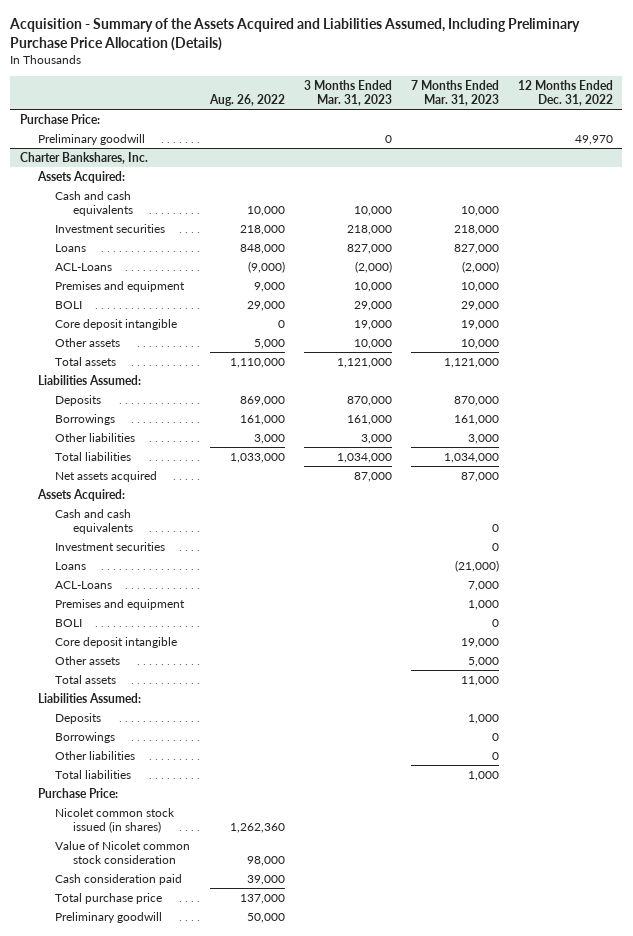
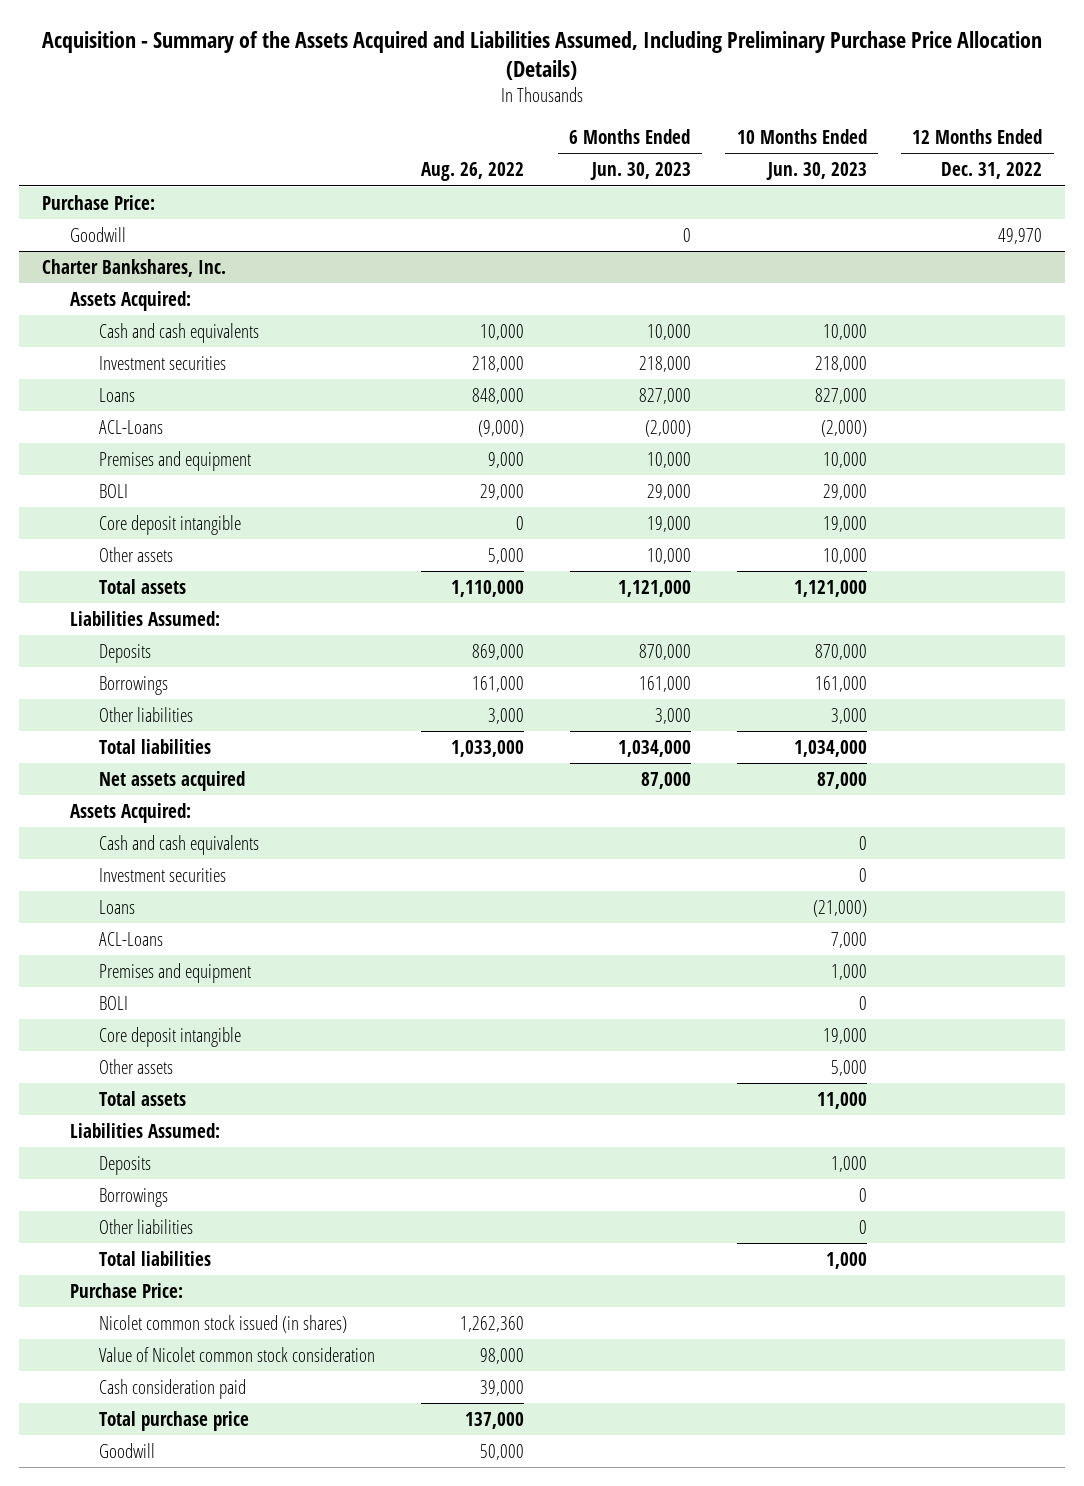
- | Aug. 26, 2022 | 3 Months Ended Mar. 31, 2023 | 7 Months Ended Mar. 31, 2023 | 12 Months Ended Dec. 31, 2022
+ | Aug. 26, 2022 | 6 Months Ended Jun. 30, 2023 | 10 Months Ended Jun. 30, 2023 | 12 Months Ended Dec. 31, 2022
- Preliminary goodwill | | 0 | | 49,970
+ Goodwill | | 0 | | 49,970
@ Charter Bankshares, Inc.
- Preliminary goodwill | 50,000 | | |
+ Goodwill | 50,000 | | |

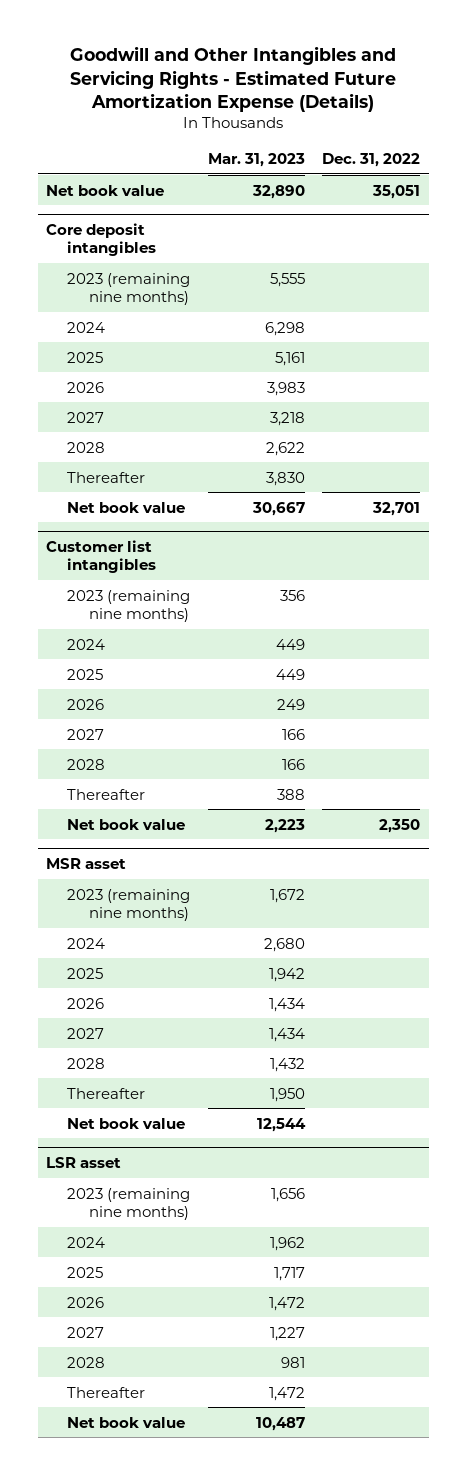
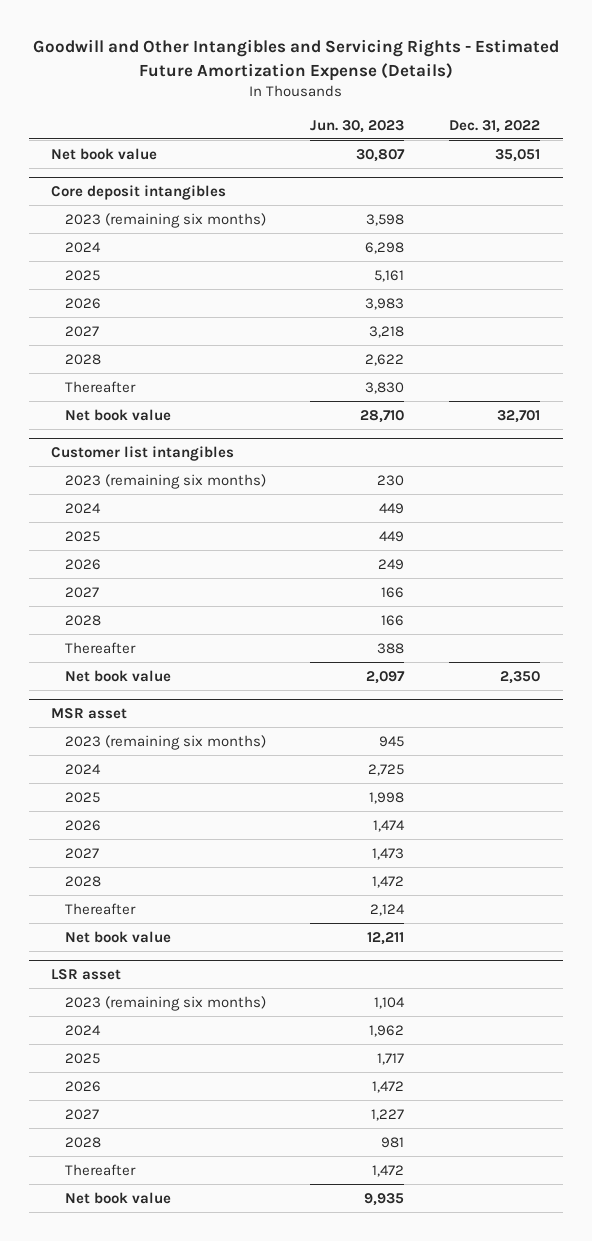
- | Mar. 31, 2023 | Dec. 31, 2022
+ | Jun. 30, 2023 | Dec. 31, 2022
@ Core deposit intangibles
- 2023 (remaining nine months) | 5,555 |
+ 2023 (remaining six months) | 3,598 |
@ Customer list intangibles
- 2023 (remaining nine months) | 356 |
+ 2023 (remaining six months) | 230 |
@ MSR asset
- 2023 (remaining nine months) | 1,672 |
+ 2023 (remaining six months) | 945 |
@ LSR asset
- 2023 (remaining nine months) | 1,656 |
+ 2023 (remaining six months) | 1,104 |

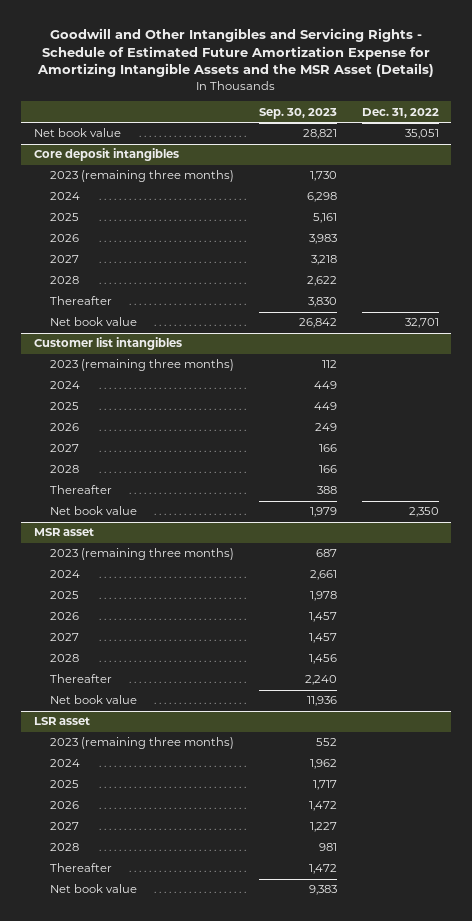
- Goodwill and Other Intangibles and Servicing Rights - Estimated Future Amortization Expense (Details)
+ Goodwill and Other Intangibles and Servicing Rights - Schedule of Estimated Future Amortization Expense for Amortizing Intangible Assets and the MSR Asset (Details)
- | Jun. 30, 2023 | Dec. 31, 2022
+ | Sep. 30, 2023 | Dec. 31, 2022
@ Core deposit intangibles
- 2023 (remaining six months) | 3,598 |
+ 2023 (remaining three months) | 1,730 |
@ Customer list intangibles
- 2023 (remaining six months) | 230 |
+ 2023 (remaining three months) | 112 |
@ MSR asset
- 2023 (remaining six months) | 945 |
+ 2023 (remaining three months) | 687 |
@ LSR asset
- 2023 (remaining six months) | 1,104 |
+ 2023 (remaining three months) | 552 |

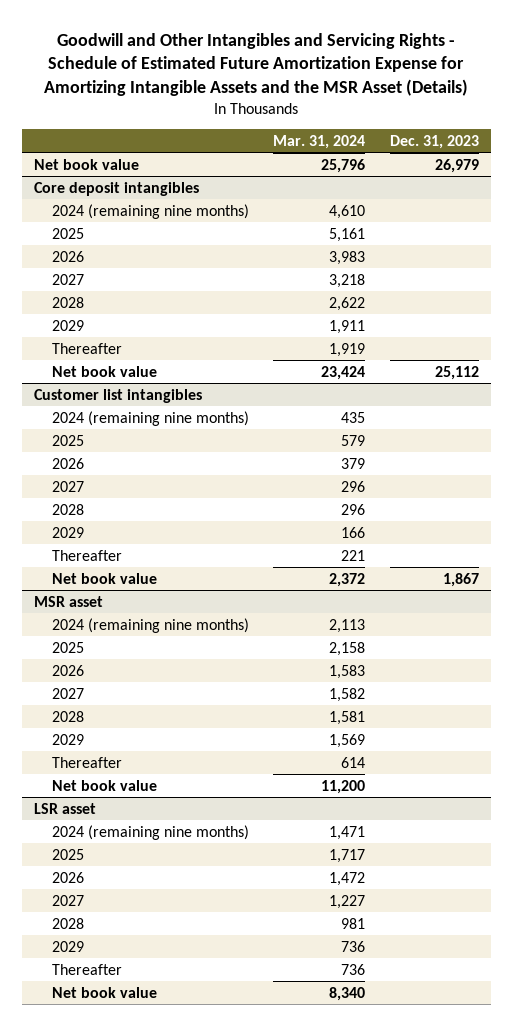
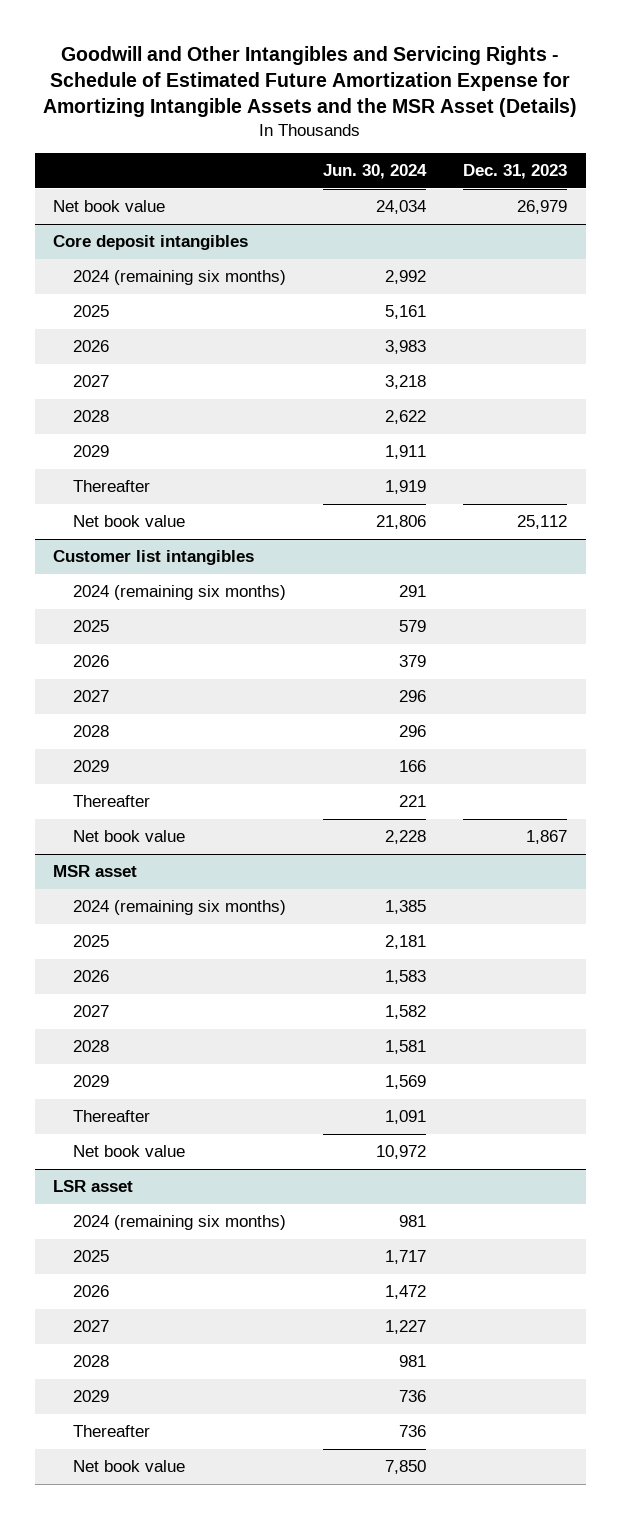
- | Mar. 31, 2024 | Dec. 31, 2023
+ | Jun. 30, 2024 | Dec. 31, 2023
@ Core deposit intangibles
- 2024 (remaining nine months) | 4,610 |
+ 2024 (remaining six months) | 2,992 |
@ Customer list intangibles
- 2024 (remaining nine months) | 435 |
+ 2024 (remaining six months) | 291 |
@ MSR asset
- 2024 (remaining nine months) | 2,113 |
+ 2024 (remaining six months) | 1,385 |
@ LSR asset
- 2024 (remaining nine months) | 1,471 |
+ 2024 (remaining six months) | 981 |

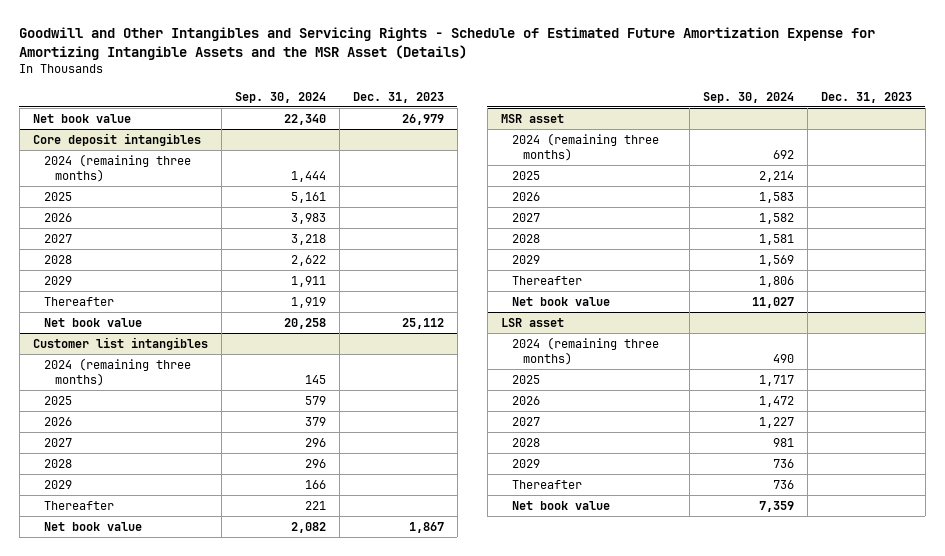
- | Jun. 30, 2024 | Dec. 31, 2023
+ | Sep. 30, 2024 | Dec. 31, 2023
@ Core deposit intangibles
- 2024 (remaining six months) | 2,992 |
+ 2024 (remaining three months) | 1,444 |
@ Customer list intangibles
- 2024 (remaining six months) | 291 |
+ 2024 (remaining three months) | 145 |
@ MSR asset
- 2024 (remaining six months) | 1,385 |
+ 2024 (remaining three months) | 692 |
@ LSR asset
- 2024 (remaining six months) | 981 |
+ 2024 (remaining three months) | 490 |

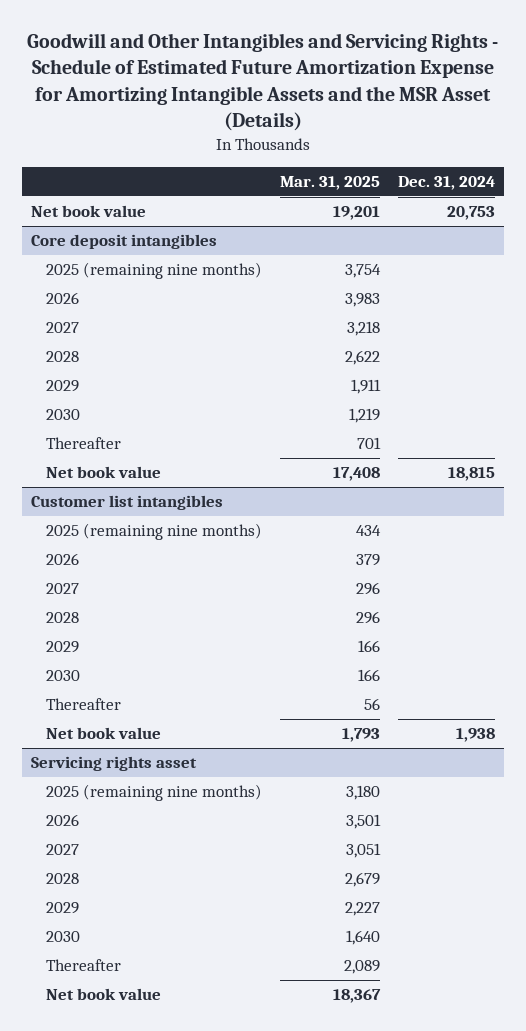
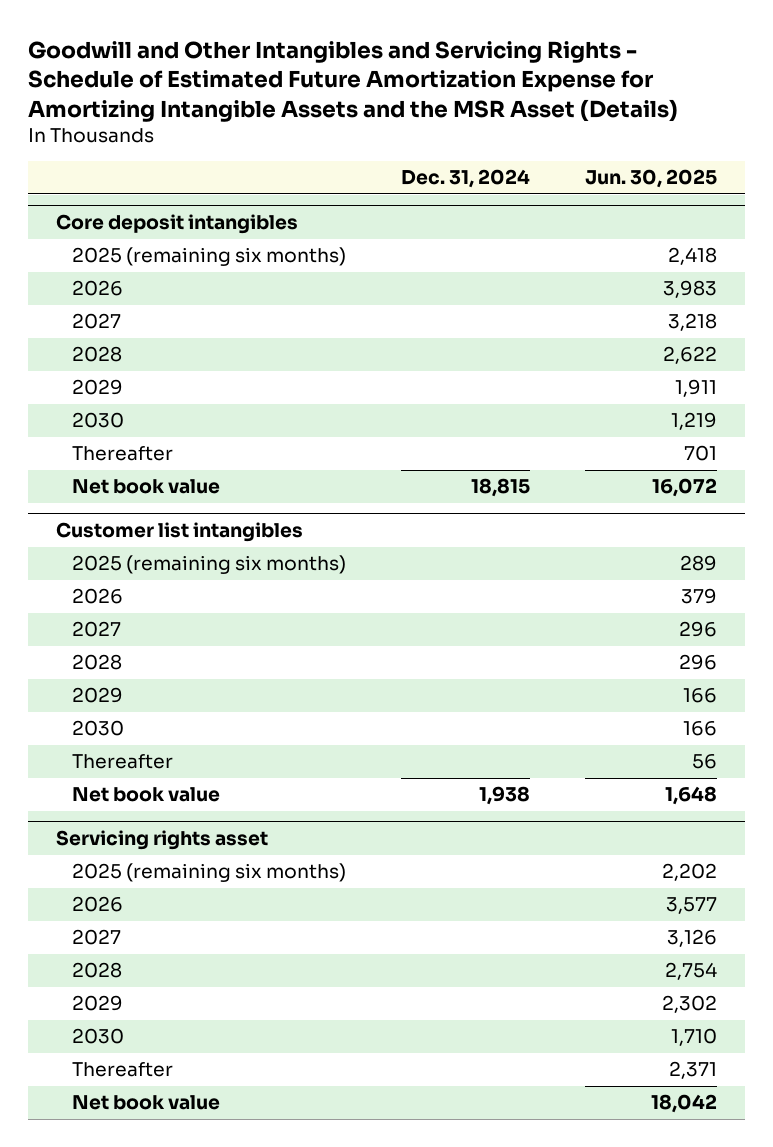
- | Mar. 31, 2025 | Dec. 31, 2024
+ | Dec. 31, 2024 | Jun. 30, 2025
- Net book value | 19,201 | 20,753
@ Core deposit intangibles
- 2025 (remaining nine months) | 3,754 |
+ 2025 (remaining six months) | | 2,418
@ Customer list intangibles
- 2025 (remaining nine months) | 434 |
+ 2025 (remaining six months) | | 289
@ Servicing rights asset
- 2025 (remaining nine months) | 3,180 |
+ 2025 (remaining six months) | | 2,202

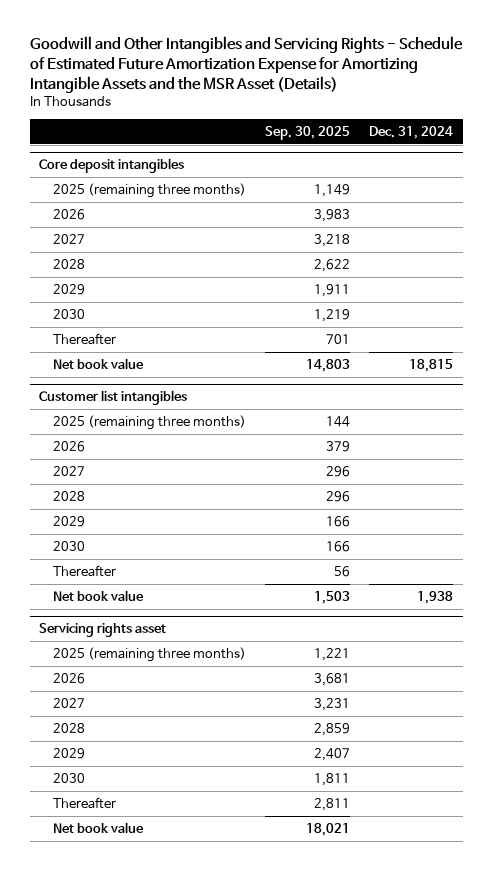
- | Dec. 31, 2024 | Jun. 30, 2025
+ | Sep. 30, 2025 | Dec. 31, 2024
@ Core deposit intangibles
- 2025 (remaining six months) | | 2,418
+ 2025 (remaining three months) | 1,149 |
@ Customer list intangibles
- 2025 (remaining six months) | | 289
+ 2025 (remaining three months) | 144 |
@ Servicing rights asset
- 2025 (remaining six months) | | 2,202
+ 2025 (remaining three months) | 1,221 |

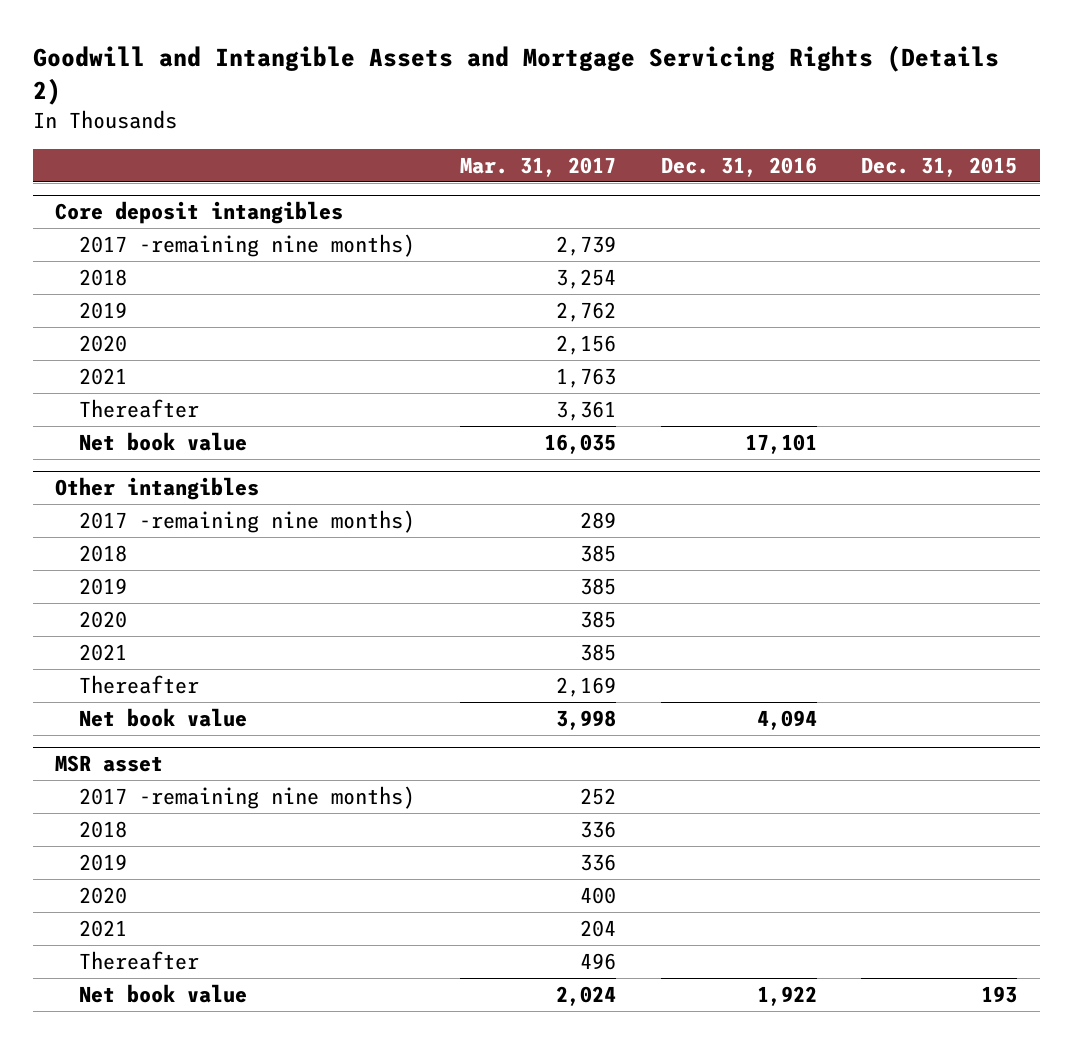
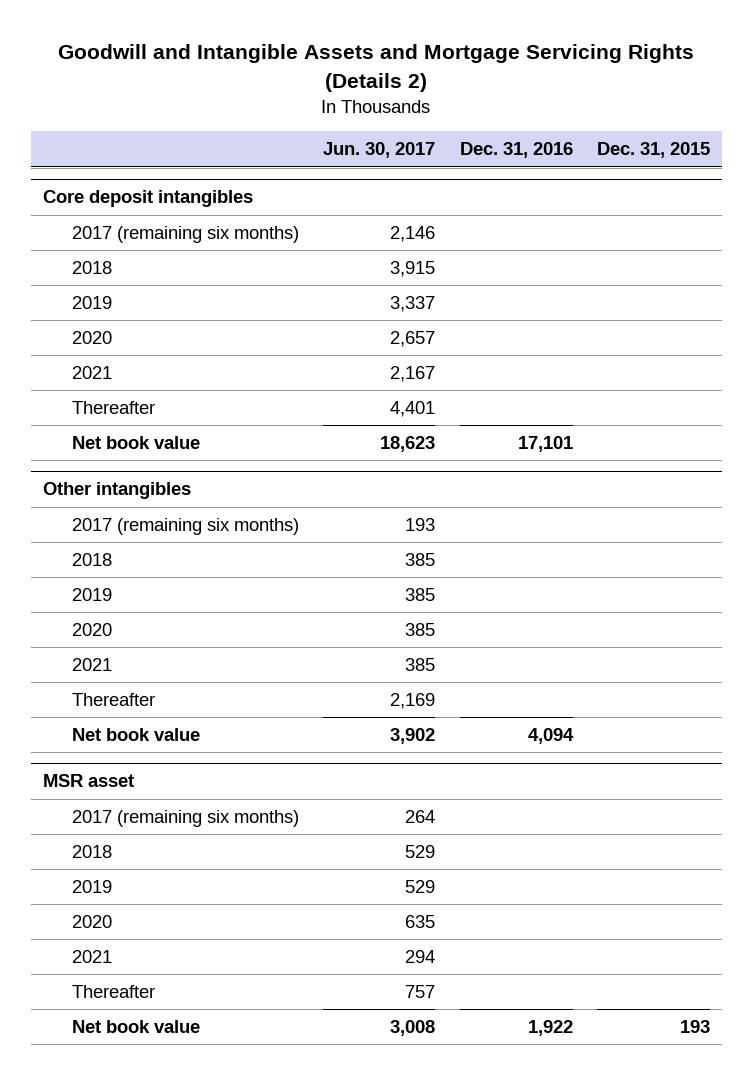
- | Mar. 31, 2017 | Dec. 31, 2016 | Dec. 31, 2015
+ | Jun. 30, 2017 | Dec. 31, 2016 | Dec. 31, 2015
@ Core deposit intangibles
- 2017 -remaining nine months) | 2,739 | |
+ 2017 (remaining six months) | 2,146 | |
@ Other intangibles
- 2017 -remaining nine months) | 289 | |
+ 2017 (remaining six months) | 193 | |
@ MSR asset
- 2017 -remaining nine months) | 252 | |
+ 2017 (remaining six months) | 264 | |

